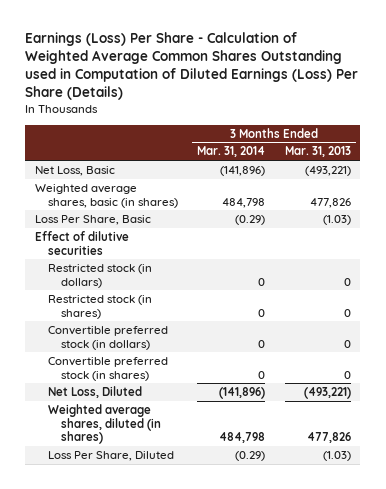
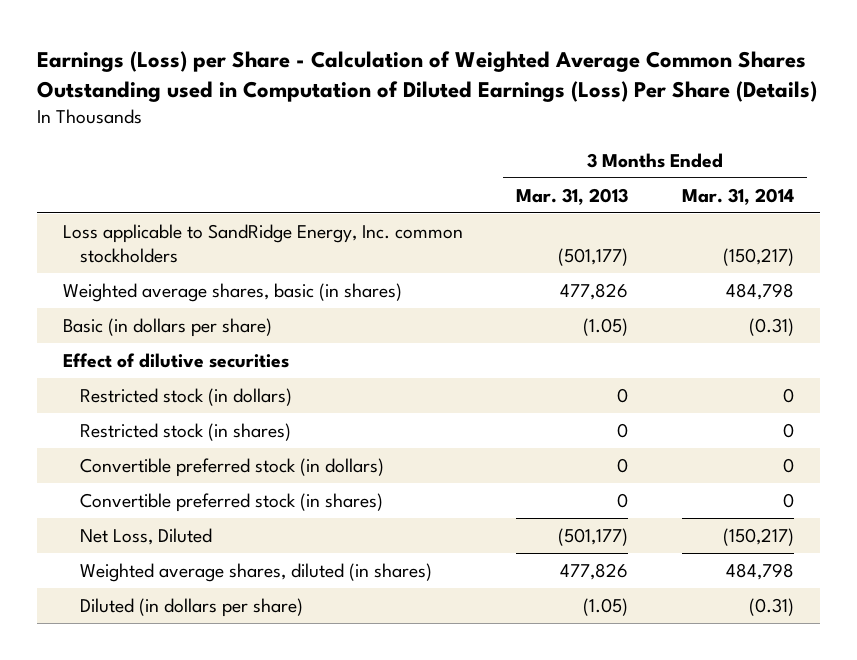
- Earnings (Loss) Per Share - Calculation of Weighted Average Common Shares Outstanding used in Computation of Diluted Earnings (Loss) Per Share (Details)
+ Earnings (Loss) per Share - Calculation of Weighted Average Common Shares Outstanding used in Computation of Diluted Earnings (Loss) Per Share (Details)
- | 3 Months Ended Mar. 31, 2014 | 3 Months Ended Mar. 31, 2013
+ | 3 Months Ended Mar. 31, 2013 | 3 Months Ended Mar. 31, 2014
- Net Loss, Basic | (141,896) | (493,221)
+ Loss applicable to SandRidge Energy, Inc. common stockholders | (501,177) | (150,217)
- Loss Per Share, Basic | (0.29) | (1.03)
+ Basic (in dollars per share) | (1.05) | (0.31)
- Net Loss, Diluted | (141,896) | (493,221)
+ Net Loss, Diluted | (501,177) | (150,217)
- Loss Per Share, Diluted | (0.29) | (1.03)
+ Diluted (in dollars per share) | (1.05) | (0.31)

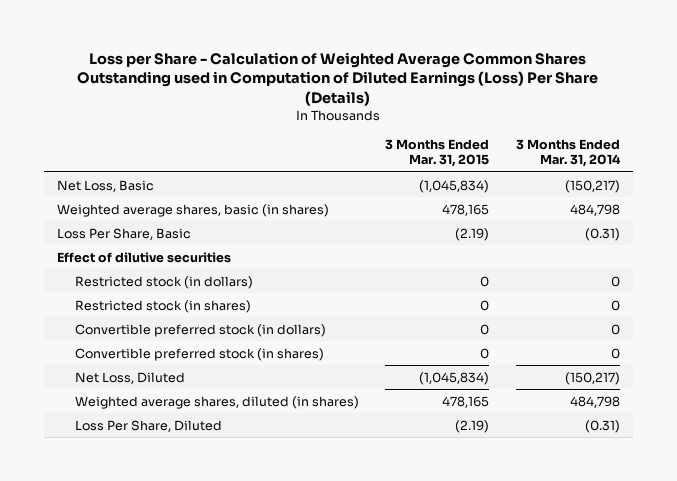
- Earnings (Loss) per Share - Calculation of Weighted Average Common Shares Outstanding used in Computation of Diluted Earnings (Loss) Per Share (Details)
+ Loss per Share - Calculation of Weighted Average Common Shares Outstanding used in Computation of Diluted Earnings (Loss) Per Share (Details)
- | 3 Months Ended Mar. 31, 2013 | 3 Months Ended Mar. 31, 2014
+ | 3 Months Ended Mar. 31, 2015 | 3 Months Ended Mar. 31, 2014
- Loss applicable to SandRidge Energy, Inc. common stockholders | (501,177) | (150,217)
+ Net Loss, Basic | (1,045,834) | (150,217)
- Basic (in dollars per share) | (1.05) | (0.31)
+ Loss Per Share, Basic | (2.19) | (0.31)
- Diluted (in dollars per share) | (1.05) | (0.31)
+ Loss Per Share, Diluted | (2.19) | (0.31)

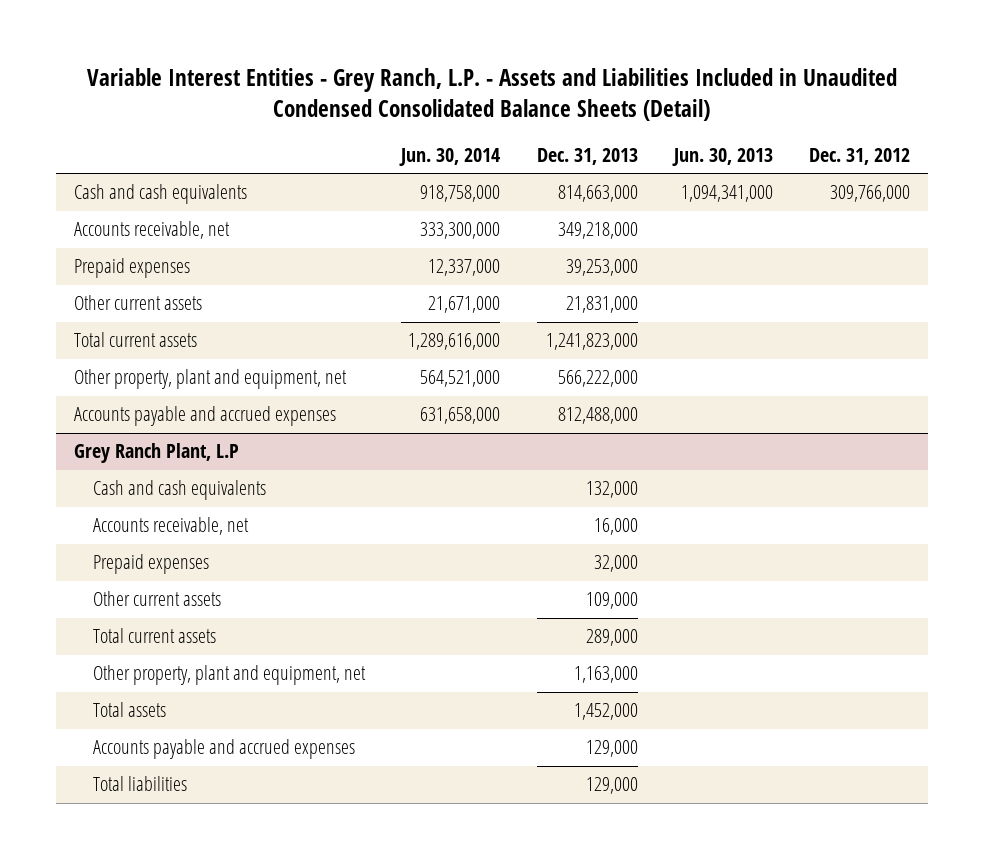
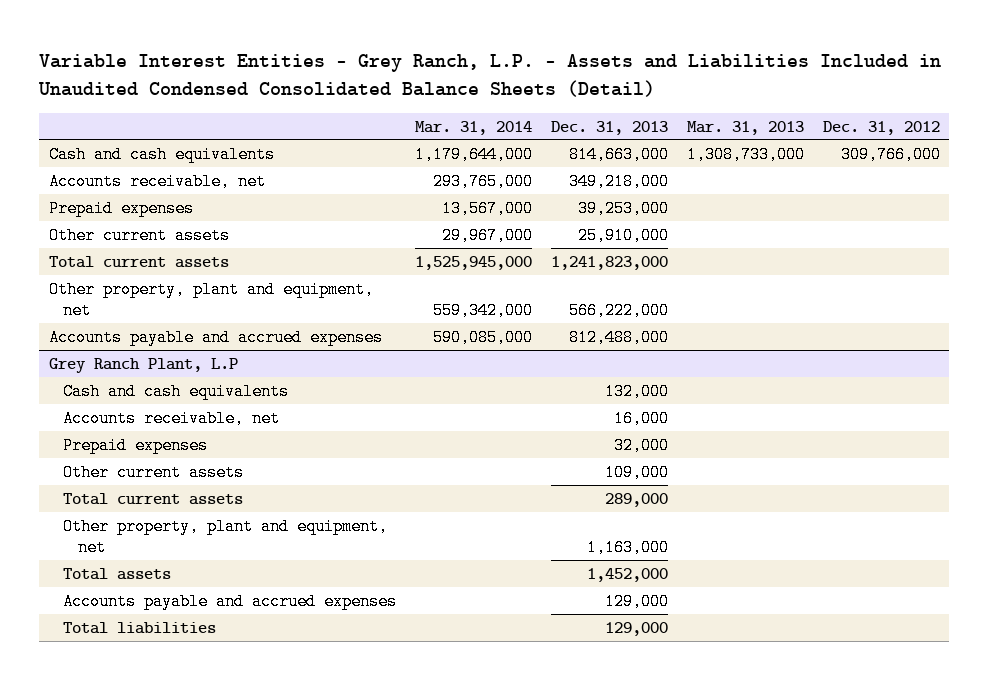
- | Jun. 30, 2014 | Dec. 31, 2013 | Jun. 30, 2013 | Dec. 31, 2012
+ | Mar. 31, 2014 | Dec. 31, 2013 | Mar. 31, 2013 | Dec. 31, 2012
- Other current assets | 21,671,000 | 21,831,000 | |
+ Other current assets | 29,967,000 | 25,910,000 | |

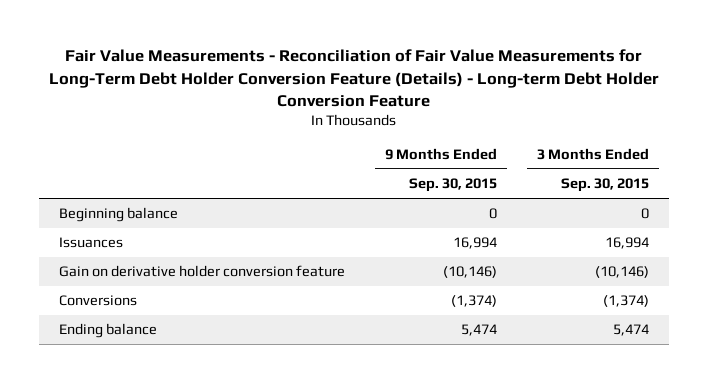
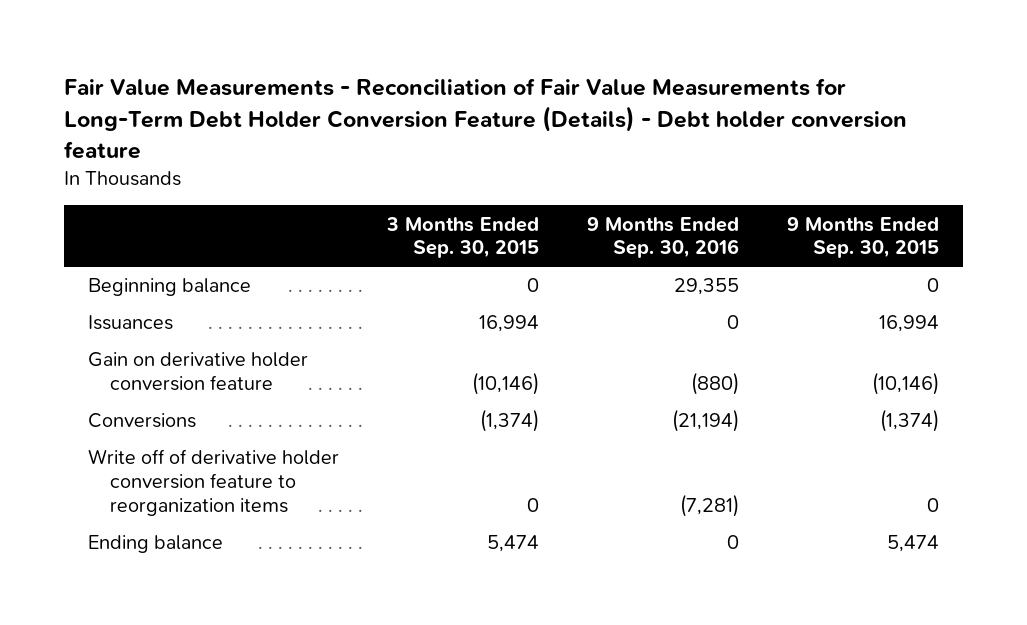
- Fair Value Measurements - Reconciliation of Fair Value Measurements for Long-Term Debt Holder Conversion Feature (Details) - Long-term Debt Holder Conversion Feature
+ Fair Value Measurements - Reconciliation of Fair Value Measurements for Long-Term Debt Holder Conversion Feature (Details) - Debt holder conversion feature
- | 9 Months Ended Sep. 30, 2015 | 3 Months Ended Sep. 30, 2015
+ | 3 Months Ended Sep. 30, 2015 | 9 Months Ended Sep. 30, 2016 | 9 Months Ended Sep. 30, 2015
+ Write off of derivative holder conversion feature to reorganization items | 0 | (7,281) | 0

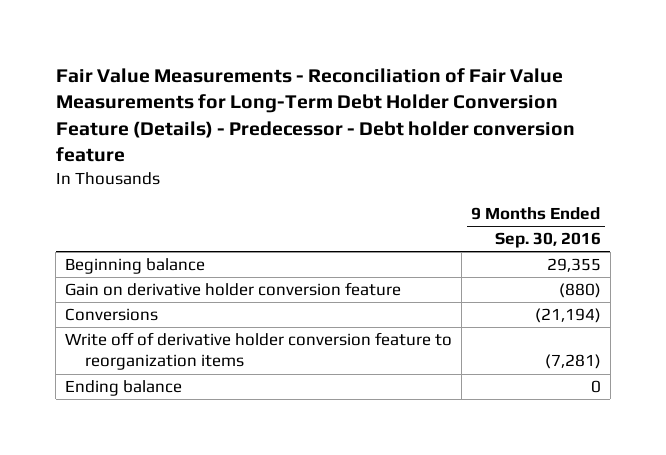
- Fair Value Measurements - Reconciliation of Fair Value Measurements for Long-Term Debt Holder Conversion Feature (Details) - Debt holder conversion feature
+ Fair Value Measurements - Reconciliation of Fair Value Measurements for Long-Term Debt Holder Conversion Feature (Details) - Predecessor - Debt holder conversion feature
- | 3 Months Ended Sep. 30, 2015 | 9 Months Ended Sep. 30, 2016 | 9 Months Ended Sep. 30, 2015
+ | 9 Months Ended Sep. 30, 2016
- Issuances | 16,994 | 0 | 16,994

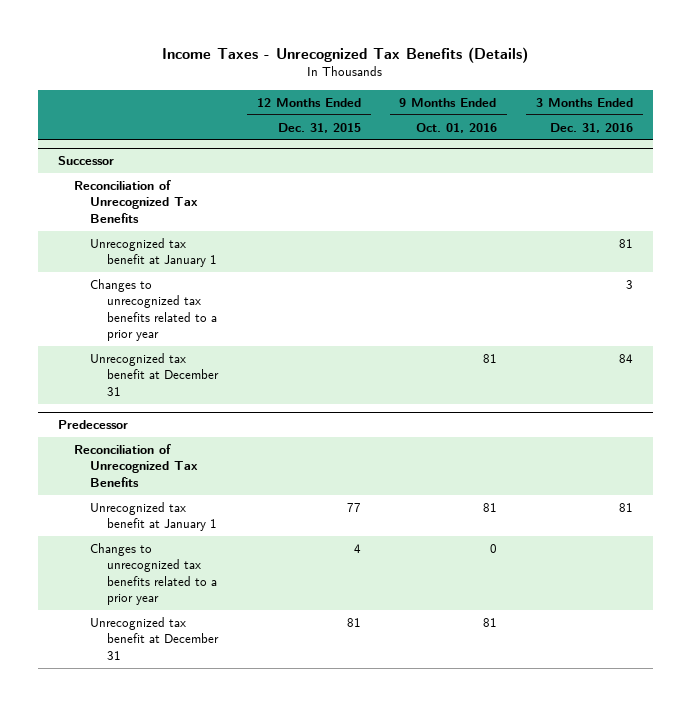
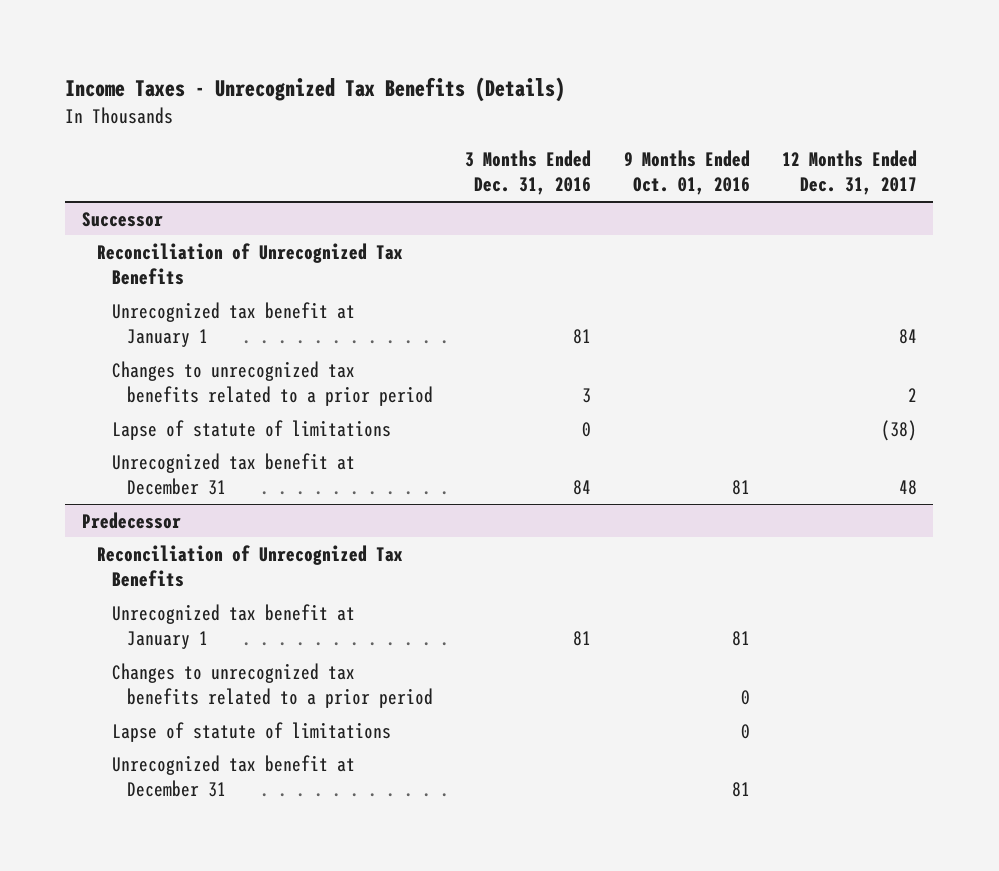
- | 12 Months Ended Dec. 31, 2015 | 9 Months Ended Oct. 01, 2016 | 3 Months Ended Dec. 31, 2016
+ | 3 Months Ended Dec. 31, 2016 | 9 Months Ended Oct. 01, 2016 | 12 Months Ended Dec. 31, 2017
@ Successor
- Changes to unrecognized tax benefits related to a prior year | | | 3
+ Changes to unrecognized tax benefits related to a prior period | 3 | | 2
+ Lapse of statute of limitations | 0 | | (38)
@ Predecessor
- Changes to unrecognized tax benefits related to a prior year | 4 | 0 |
+ Changes to unrecognized tax benefits related to a prior period | | 0 |
+ Lapse of statute of limitations | | 0 |

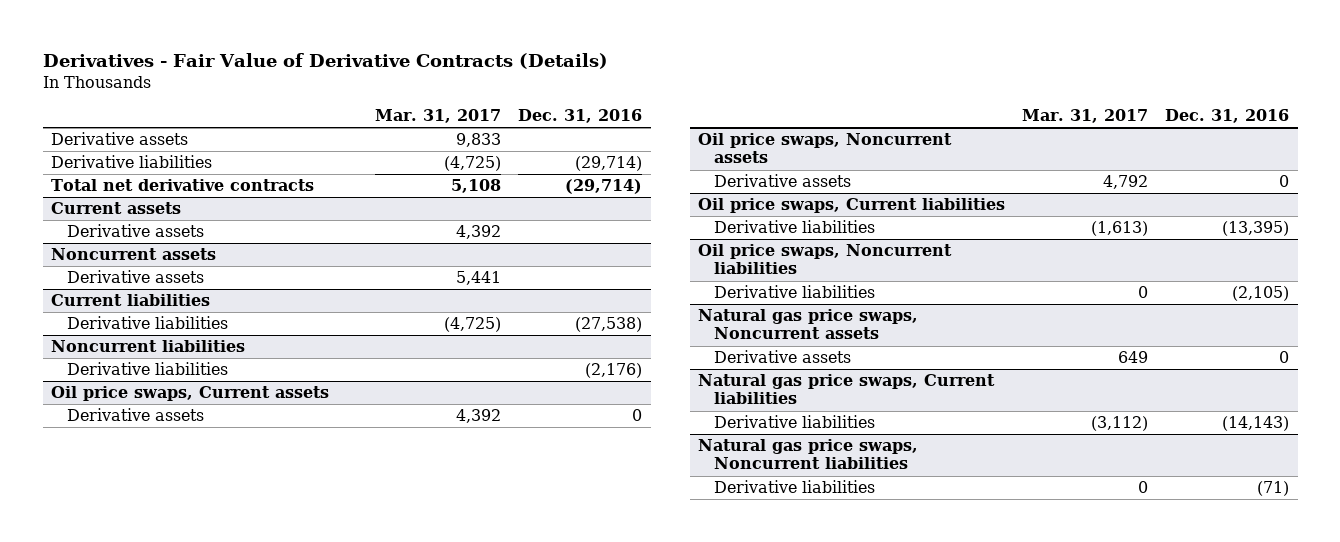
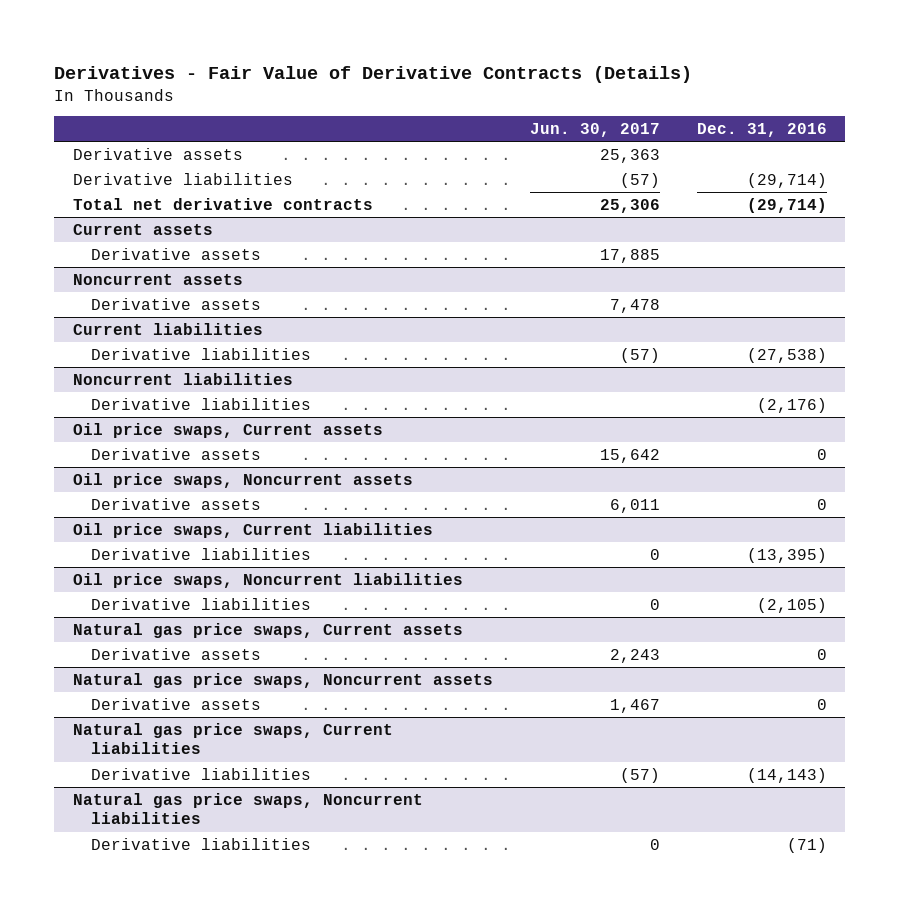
- | Mar. 31, 2017 | Dec. 31, 2016
+ | Jun. 30, 2017 | Dec. 31, 2016
+ Natural gas price swaps, Current assets
+ Derivative assets | 2,243 | 0

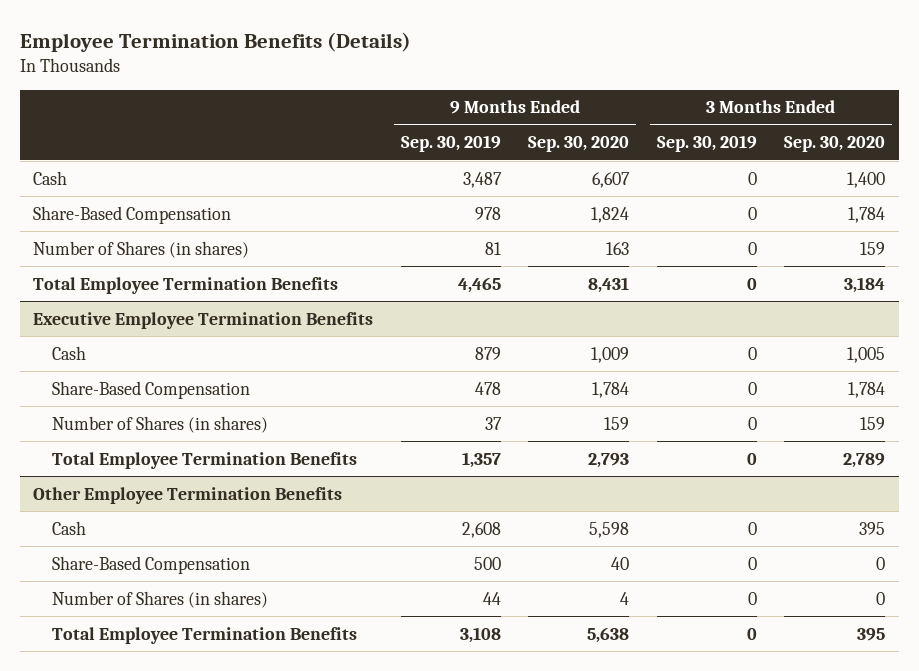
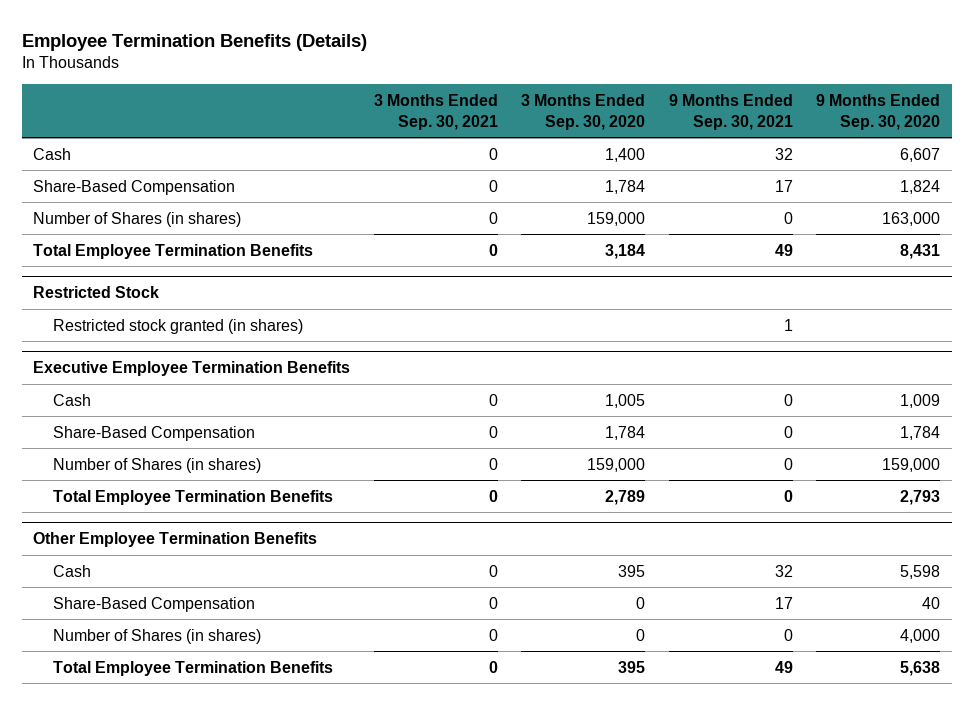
- | 9 Months Ended Sep. 30, 2019 | 9 Months Ended Sep. 30, 2020 | 3 Months Ended Sep. 30, 2019 | 3 Months Ended Sep. 30, 2020
+ | 3 Months Ended Sep. 30, 2021 | 3 Months Ended Sep. 30, 2020 | 9 Months Ended Sep. 30, 2021 | 9 Months Ended Sep. 30, 2020
- Number of Shares (in shares) | 81 | 163 | 0 | 159
+ Number of Shares (in shares) | 0 | 159,000 | 0 | 163,000
+ Restricted Stock
+ Restricted stock granted (in shares) | | | 1 |
@ Executive Employee Termination Benefits
- Number of Shares (in shares) | 37 | 159 | 0 | 159
+ Number of Shares (in shares) | 0 | 159,000 | 0 | 159,000
@ Other Employee Termination Benefits
- Number of Shares (in shares) | 44 | 4 | 0 | 0
+ Number of Shares (in shares) | 0 | 0 | 0 | 4,000

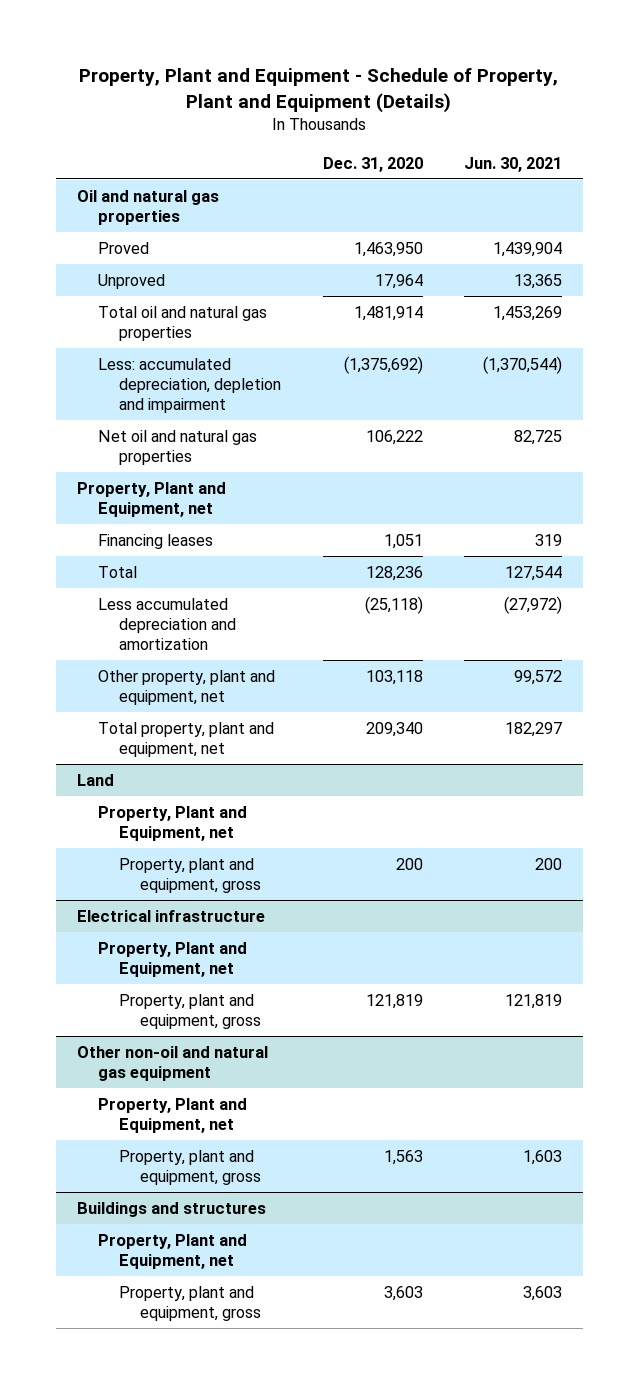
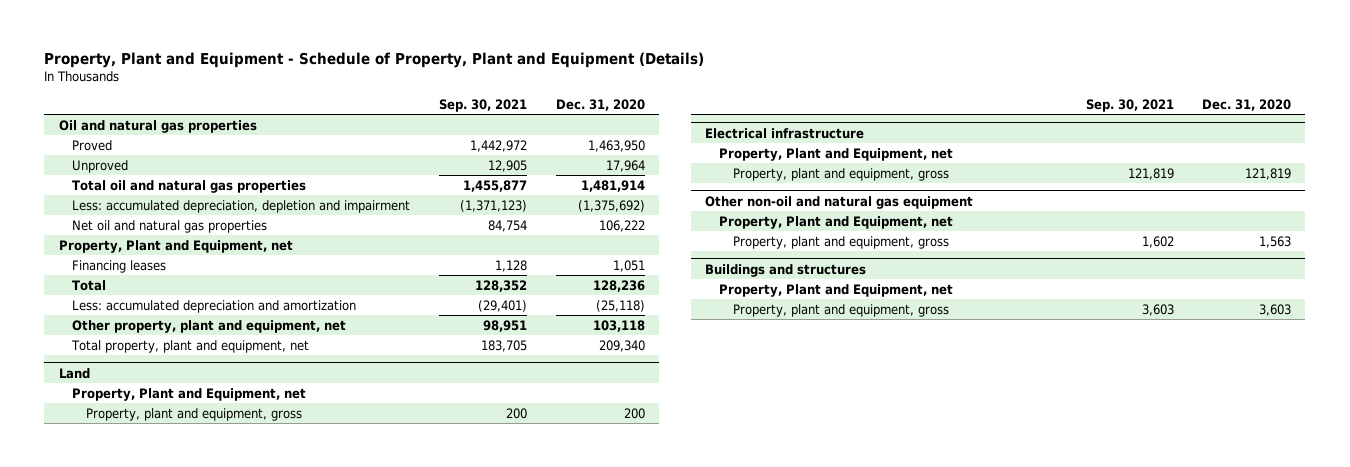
- | Dec. 31, 2020 | Jun. 30, 2021
+ | Sep. 30, 2021 | Dec. 31, 2020
- Less accumulated depreciation and amortization | (25,118) | (27,972)
+ Less: accumulated depreciation and amortization | (29,401) | (25,118)

